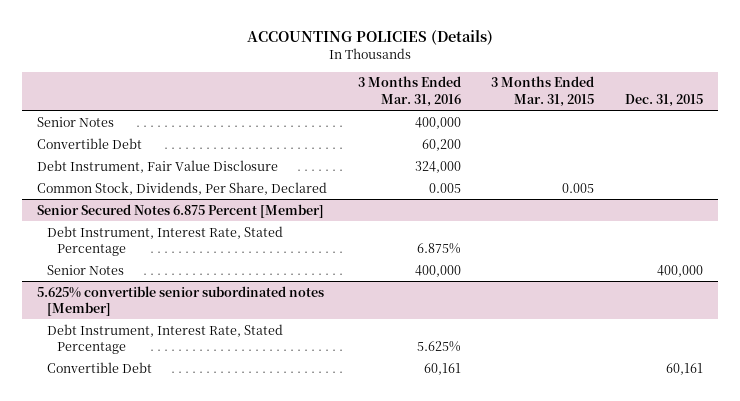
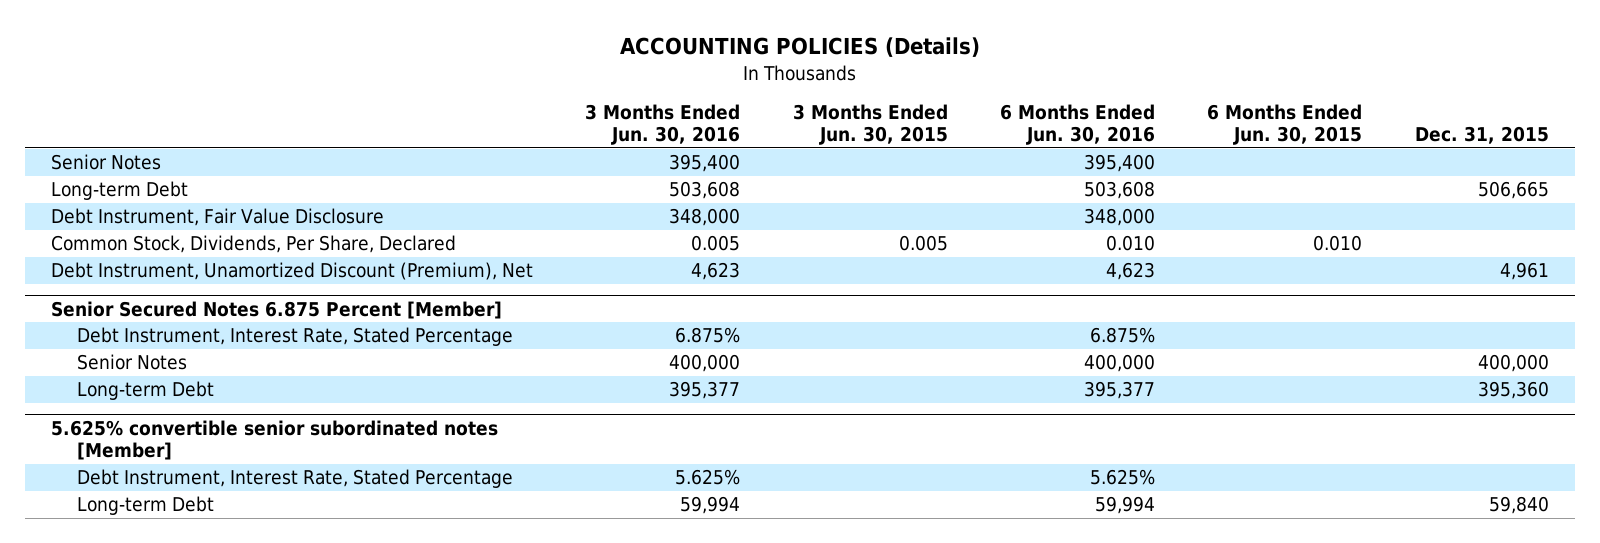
- | 3 Months Ended Mar. 31, 2016 | 3 Months Ended Mar. 31, 2015 | Dec. 31, 2015
+ | 3 Months Ended Jun. 30, 2016 | 3 Months Ended Jun. 30, 2015 | 6 Months Ended Jun. 30, 2016 | 6 Months Ended Jun. 30, 2015 | Dec. 31, 2015
- Convertible Debt | 60,200 | |
+ Long-term Debt | 503,608 | | 503,608 | | 506,665
+ Debt Instrument, Unamortized Discount (Premium), Net | 4,623 | | 4,623 | | 4,961
@ Senior Secured Notes 6.875 Percent [Member]
+ Long-term Debt | 395,377 | | 395,377 | | 395,360
@ 5.625% convertible senior subordinated notes [Member]
- Convertible Debt | 60,161 | | 60,161
+ Long-term Debt | 59,994 | | 59,994 | | 59,840

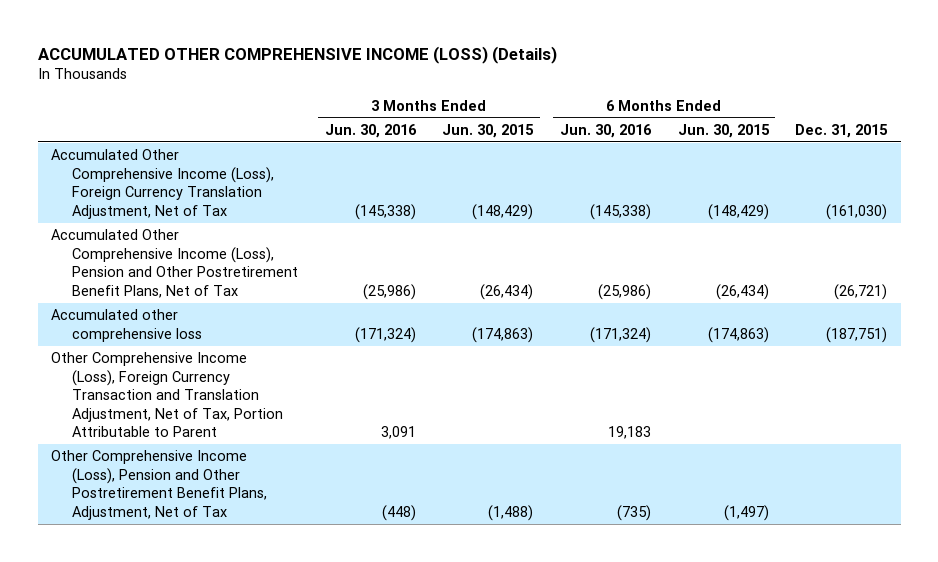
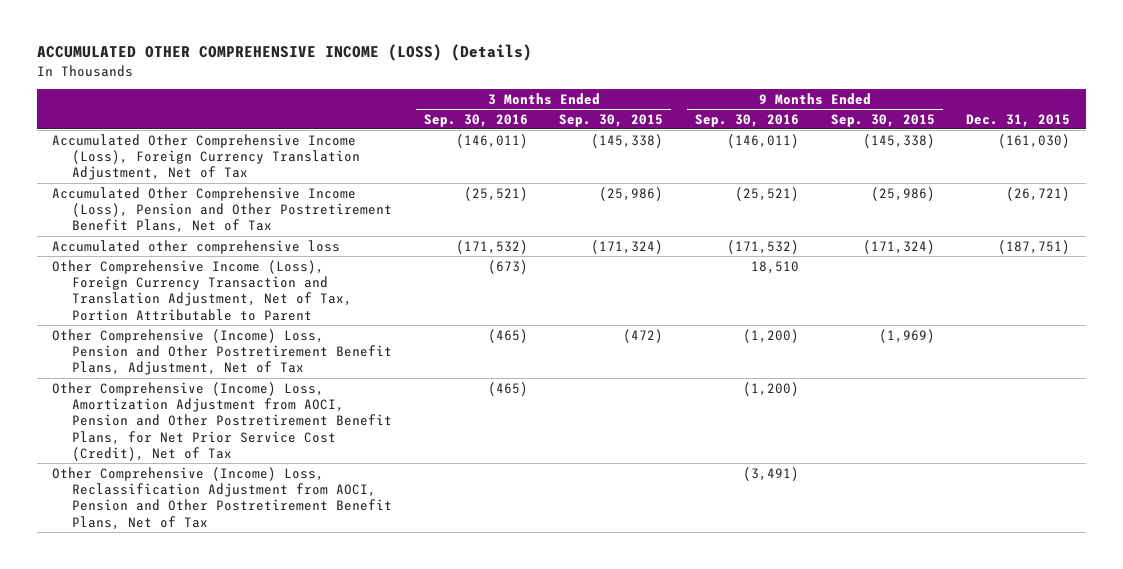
- | 3 Months Ended Jun. 30, 2016 | 3 Months Ended Jun. 30, 2015 | 6 Months Ended Jun. 30, 2016 | 6 Months Ended Jun. 30, 2015 | Dec. 31, 2015
+ | 3 Months Ended Sep. 30, 2016 | 3 Months Ended Sep. 30, 2015 | 9 Months Ended Sep. 30, 2016 | 9 Months Ended Sep. 30, 2015 | Dec. 31, 2015
- Other Comprehensive Income (Loss), Pension and Other Postretirement Benefit Plans, Adjustment, Net of Tax | (448) | (1,488) | (735) | (1,497) |
+ Other Comprehensive (Income) Loss, Pension and Other Postretirement Benefit Plans, Adjustment, Net of Tax | (465) | (472) | (1,200) | (1,969) |
+ Other Comprehensive (Income) Loss, Amortization Adjustment from AOCI, Pension and Other Postretirement Benefit Plans, for Net Prior Service Cost (Credit), Net of Tax | (465) | | (1,200) | |
+ Other Comprehensive (Income) Loss, Reclassification Adjustment from AOCI, Pension and Other Postretirement Benefit Plans, Net of Tax | | | (3,491) | |

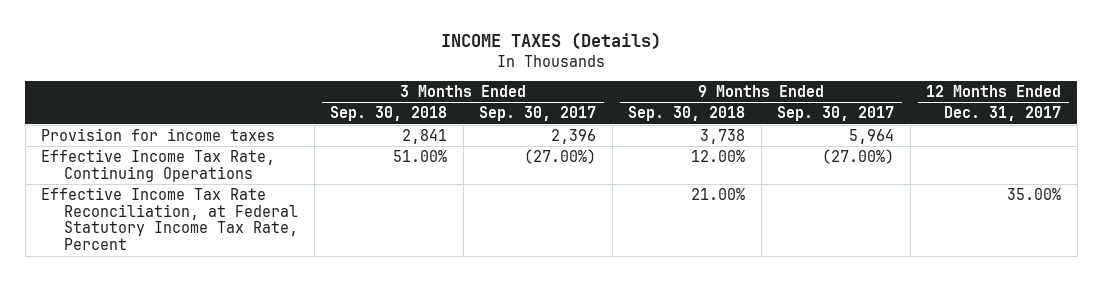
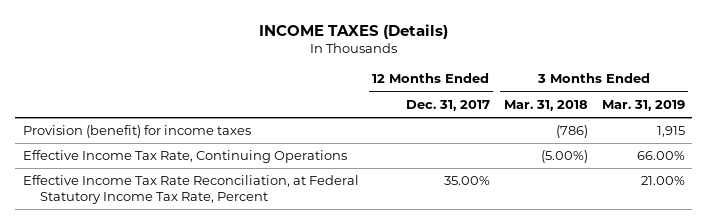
- | 3 Months Ended Sep. 30, 2018 | 3 Months Ended Sep. 30, 2017 | 9 Months Ended Sep. 30, 2018 | 9 Months Ended Sep. 30, 2017 | 12 Months Ended Dec. 31, 2017
+ | 12 Months Ended Dec. 31, 2017 | 3 Months Ended Mar. 31, 2018 | 3 Months Ended Mar. 31, 2019
- Provision for income taxes | 2,841 | 2,396 | 3,738 | 5,964 |
+ Provision (benefit) for income taxes | | (786) | 1,915

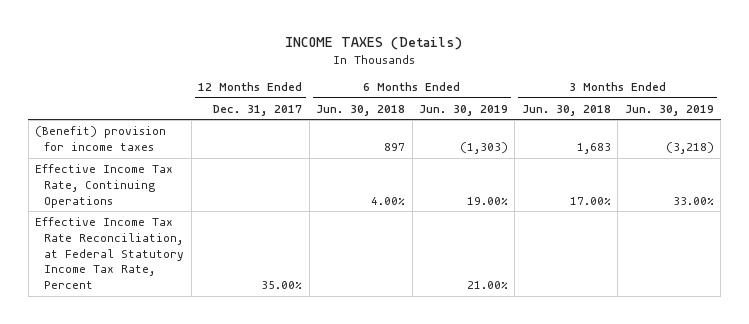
- | 12 Months Ended Dec. 31, 2017 | 3 Months Ended Mar. 31, 2018 | 3 Months Ended Mar. 31, 2019
+ | 12 Months Ended Dec. 31, 2017 | 6 Months Ended Jun. 30, 2018 | 6 Months Ended Jun. 30, 2019 | 3 Months Ended Jun. 30, 2018 | 3 Months Ended Jun. 30, 2019
- Provision (benefit) for income taxes | | (786) | 1,915
+ (Benefit) provision for income taxes | | 897 | (1,303) | 1,683 | (3,218)

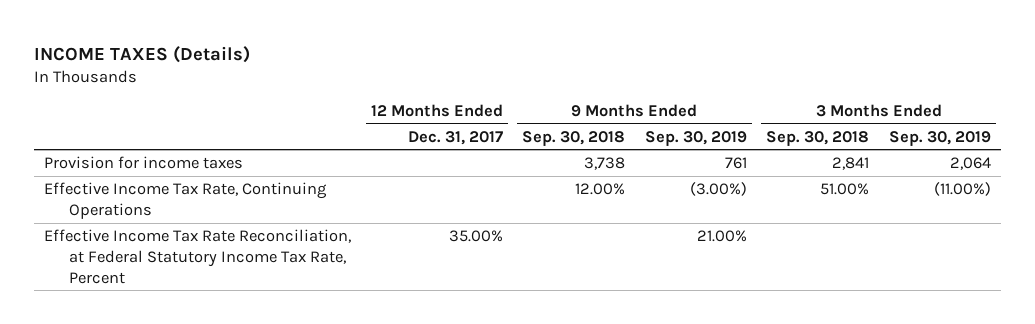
- | 12 Months Ended Dec. 31, 2017 | 6 Months Ended Jun. 30, 2018 | 6 Months Ended Jun. 30, 2019 | 3 Months Ended Jun. 30, 2018 | 3 Months Ended Jun. 30, 2019
+ | 12 Months Ended Dec. 31, 2017 | 9 Months Ended Sep. 30, 2018 | 9 Months Ended Sep. 30, 2019 | 3 Months Ended Sep. 30, 2018 | 3 Months Ended Sep. 30, 2019
- (Benefit) provision for income taxes | | 897 | (1,303) | 1,683 | (3,218)
+ Provision for income taxes | | 3,738 | 761 | 2,841 | 2,064

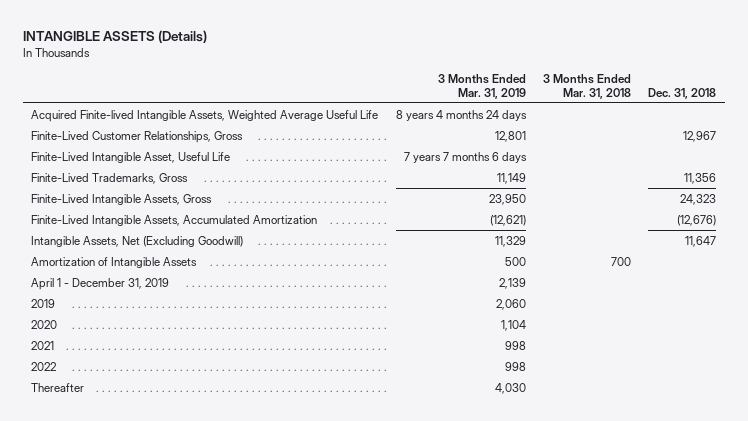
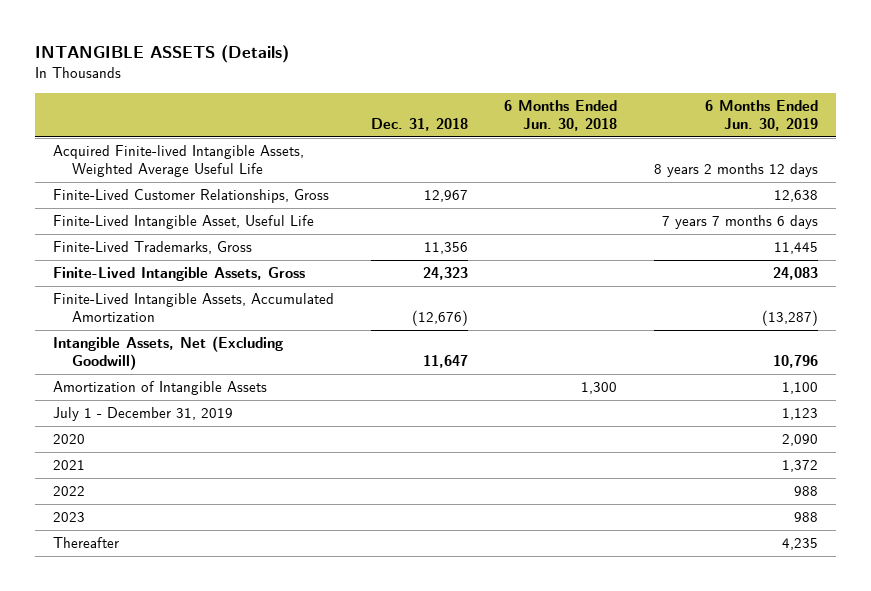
- | 3 Months Ended Mar. 31, 2019 | 3 Months Ended Mar. 31, 2018 | Dec. 31, 2018
+ | Dec. 31, 2018 | 6 Months Ended Jun. 30, 2018 | 6 Months Ended Jun. 30, 2019
- April 1 - December 31, 2019 | 2,139 | |
- 2019 | 2,060 | |
+ July 1 - December 31, 2019 | | | 1,123
+ 2023 | | | 988

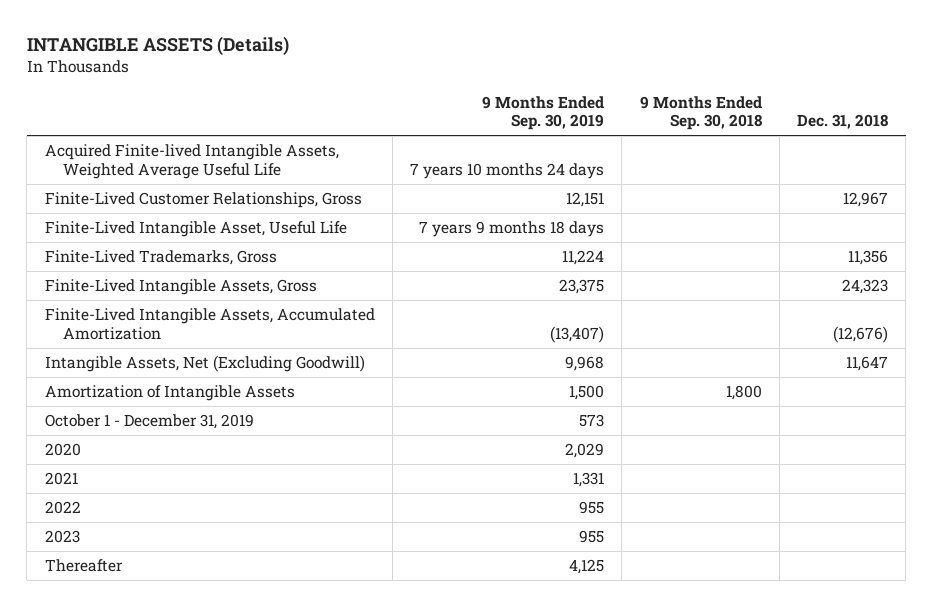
- | Dec. 31, 2018 | 6 Months Ended Jun. 30, 2018 | 6 Months Ended Jun. 30, 2019
+ | 9 Months Ended Sep. 30, 2019 | 9 Months Ended Sep. 30, 2018 | Dec. 31, 2018
- July 1 - December 31, 2019 | | | 1,123
+ October 1 - December 31, 2019 | 573 | |

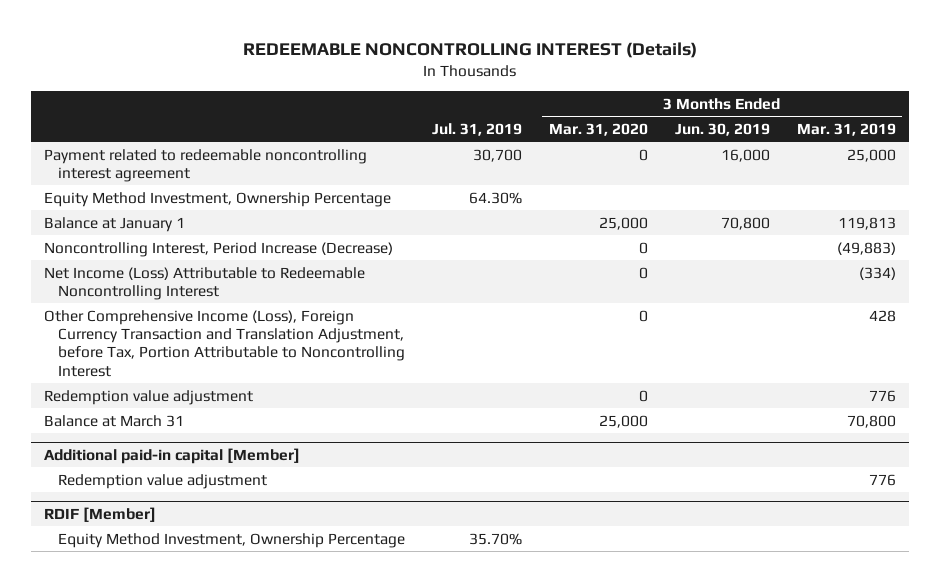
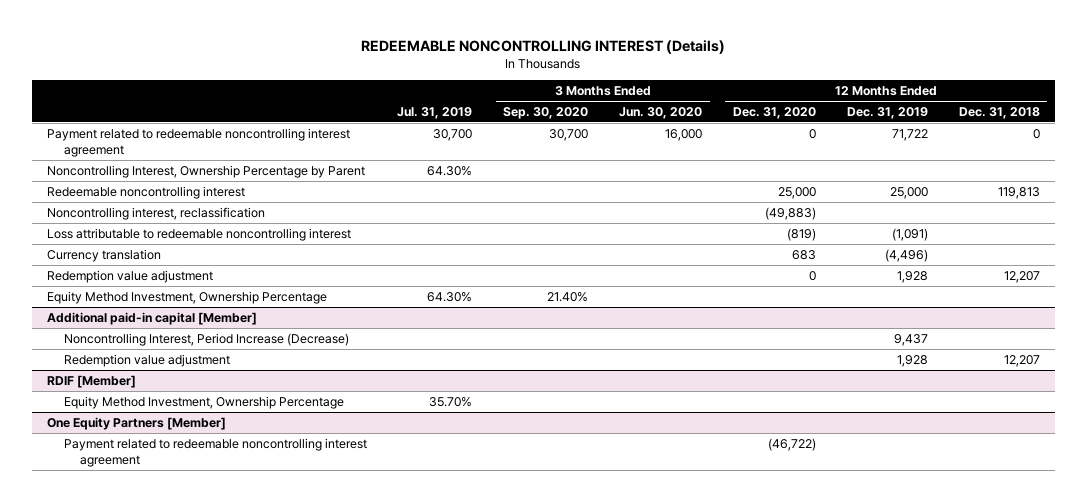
- | Jul. 31, 2019 | 3 Months Ended Mar. 31, 2020 | 3 Months Ended Jun. 30, 2019 | 3 Months Ended Mar. 31, 2019
+ | Jul. 31, 2019 | 3 Months Ended Sep. 30, 2020 | 3 Months Ended Jun. 30, 2020 | 12 Months Ended Dec. 31, 2020 | 12 Months Ended Dec. 31, 2019 | 12 Months Ended Dec. 31, 2018
- Balance at January 1 | | 25,000 | 70,800 | 119,813
- Noncontrolling Interest, Period Increase (Decrease) | | 0 | | (49,883)
- Net Income (Loss) Attributable to Redeemable Noncontrolling Interest | | 0 | | (334)
- Other Comprehensive Income (Loss), Foreign Currency Transaction and Translation Adjustment, before Tax, Portion Attributable to Noncontrolling Interest | | 0 | | 428
+ Noncontrolling Interest, Ownership Percentage by Parent | 64.30% | | | | |
+ Redeemable noncontrolling interest | | | | 25,000 | 25,000 | 119,813
+ Noncontrolling interest, reclassification | | | | (49,883) | |
+ Loss attributable to redeemable noncontrolling interest | | | | (819) | (1,091) |
+ Currency translation | | | | 683 | (4,496) |
- Balance at March 31 | | 25,000 | | 70,800
moved down: Equity Method Investment, Ownership Percentage | 64.30% | 21.40% | | | |
@ Additional paid-in capital [Member]
+ Noncontrolling Interest, Period Increase (Decrease) | | | | | 9,437 |
+ One Equity Partners [Member]
+ Payment related to redeemable noncontrolling interest agreement | | | | (46,722) | |

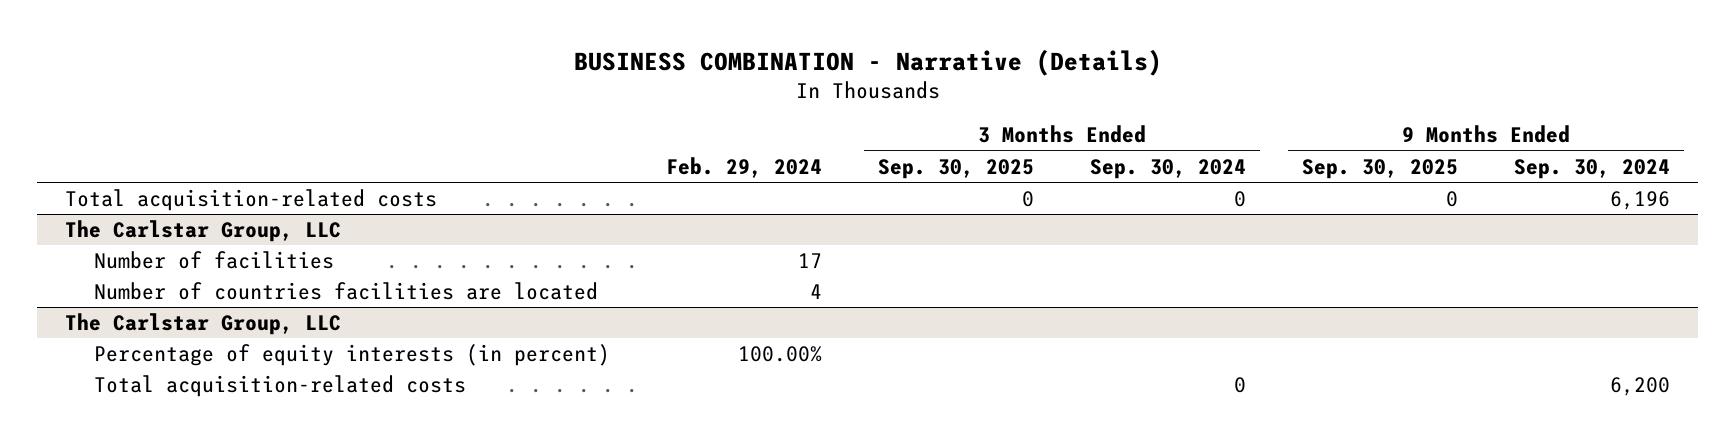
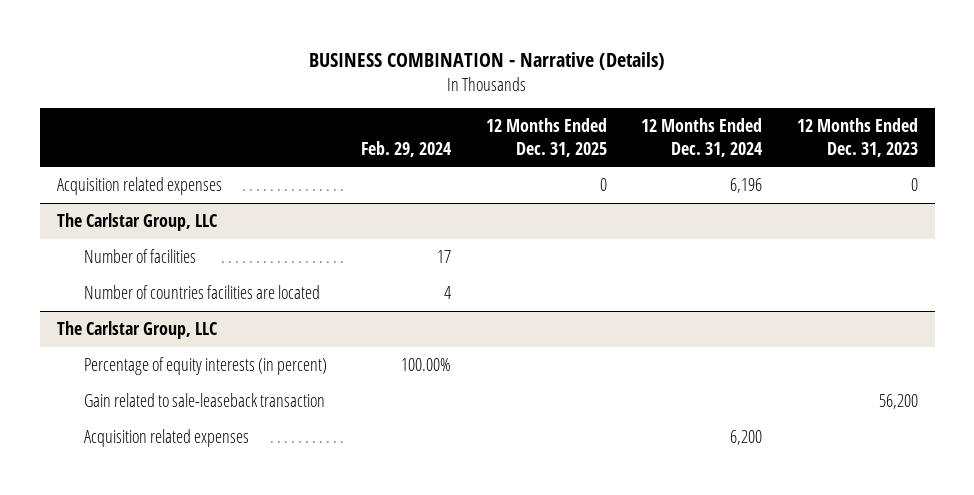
- | Feb. 29, 2024 | 3 Months Ended Sep. 30, 2025 | 3 Months Ended Sep. 30, 2024 | 9 Months Ended Sep. 30, 2025 | 9 Months Ended Sep. 30, 2024
+ | Feb. 29, 2024 | 12 Months Ended Dec. 31, 2025 | 12 Months Ended Dec. 31, 2024 | 12 Months Ended Dec. 31, 2023
- Total acquisition-related costs | | 0 | 0 | 0 | 6,196
+ Acquisition related expenses | | 0 | 6,196 | 0
@ The Carlstar Group, LLC
- Total acquisition-related costs | | | 0 | | 6,200
+ Gain related to sale-leaseback transaction | | | | 56,200
+ Acquisition related expenses | | | 6,200 |

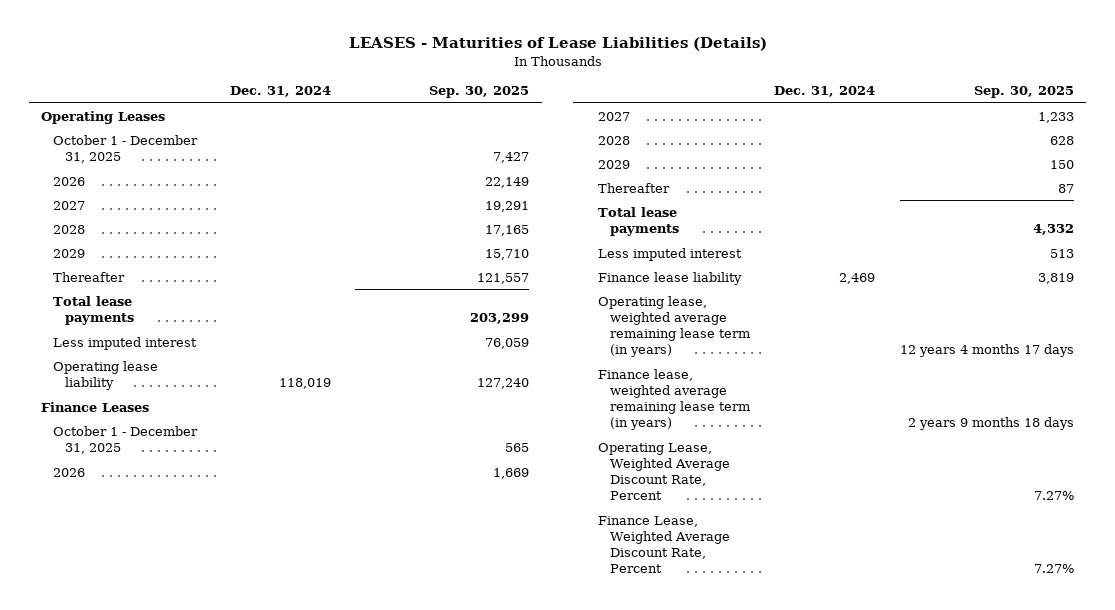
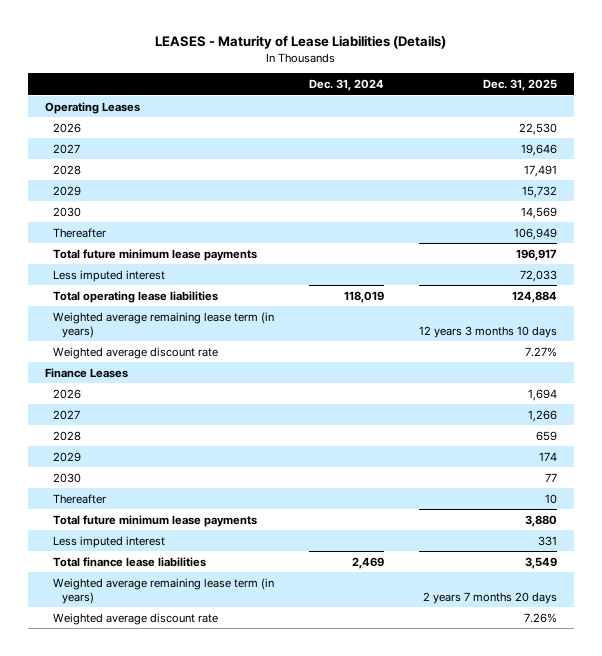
- LEASES - Maturities of Lease Liabilities (Details)
+ LEASES - Maturity of Lease Liabilities (Details)
- | Dec. 31, 2024 | Sep. 30, 2025
+ | Dec. 31, 2024 | Dec. 31, 2025
- October 1 - December 31, 2025 | | 7,427
+ 2030 | | 14,569
- Total lease payments | | 203,299
+ Total future minimum lease payments | | 196,917
- Operating lease liability | 118,019 | 127,240
+ Total operating lease liabilities | 118,019 | 124,884
+ Weighted average remaining lease term (in years) | | 12 years 3 months 10 days
+ Weighted average discount rate | | 7.27%
- October 1 - December 31, 2025 | | 565
+ 2030 | | 77
- Total lease payments | | 4,332
+ Total future minimum lease payments | | 3,880
- Finance lease liability | 2,469 | 3,819
- Operating lease, weighted average remaining lease term (in years) | | 12 years 4 months 17 days
- Finance lease, weighted average remaining lease term (in years) | | 2 years 9 months 18 days
- Operating Lease, Weighted Average Discount Rate, Percent | | 7.27%
- Finance Lease, Weighted Average Discount Rate, Percent | | 7.27%
+ Total finance lease liabilities | 2,469 | 3,549
+ Weighted average remaining lease term (in years) | | 2 years 7 months 20 days
+ Weighted average discount rate | | 7.26%

